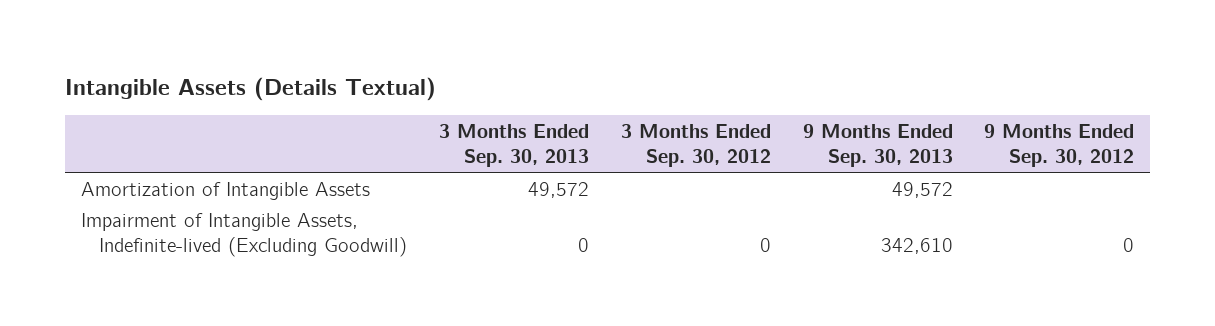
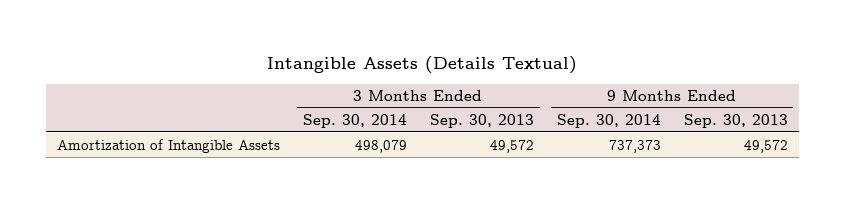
- | 3 Months Ended Sep. 30, 2013 | 3 Months Ended Sep. 30, 2012 | 9 Months Ended Sep. 30, 2013 | 9 Months Ended Sep. 30, 2012
+ | 3 Months Ended Sep. 30, 2014 | 3 Months Ended Sep. 30, 2013 | 9 Months Ended Sep. 30, 2014 | 9 Months Ended Sep. 30, 2013
- Impairment of Intangible Assets, Indefinite-lived (Excluding Goodwill) | 0 | 0 | 342,610 | 0

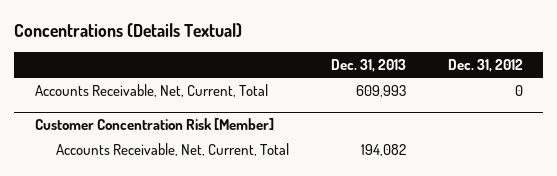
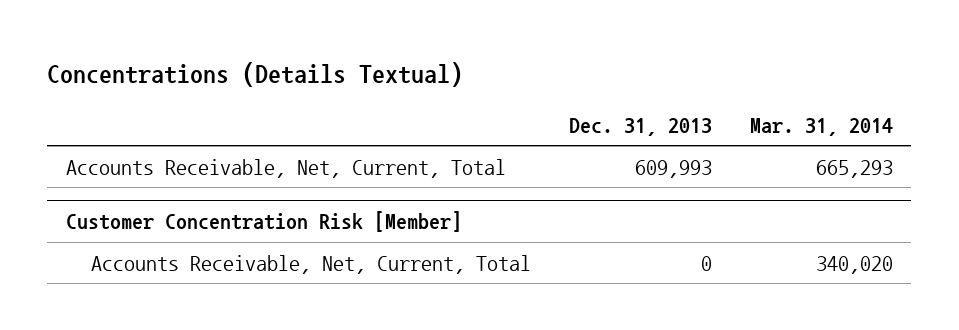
- | Dec. 31, 2013 | Dec. 31, 2012
+ | Dec. 31, 2013 | Mar. 31, 2014
@ Customer Concentration Risk [Member]
- Accounts Receivable, Net, Current, Total | 194,082 |
+ Accounts Receivable, Net, Current, Total | 0 | 340,020

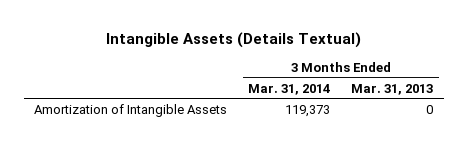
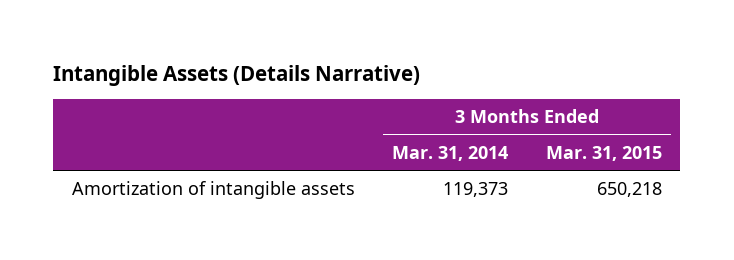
- Intangible Assets (Details Textual)
+ Intangible Assets (Details Narrative)
- | 3 Months Ended Mar. 31, 2014 | 3 Months Ended Mar. 31, 2013
+ | 3 Months Ended Mar. 31, 2014 | 3 Months Ended Mar. 31, 2015
- Amortization of Intangible Assets | 119,373 | 0
+ Amortization of intangible assets | 119,373 | 650,218

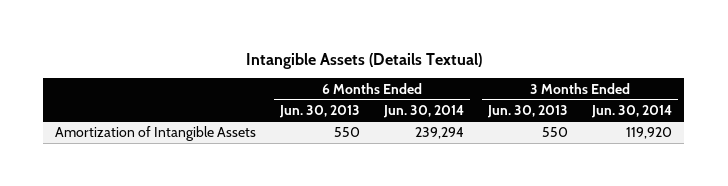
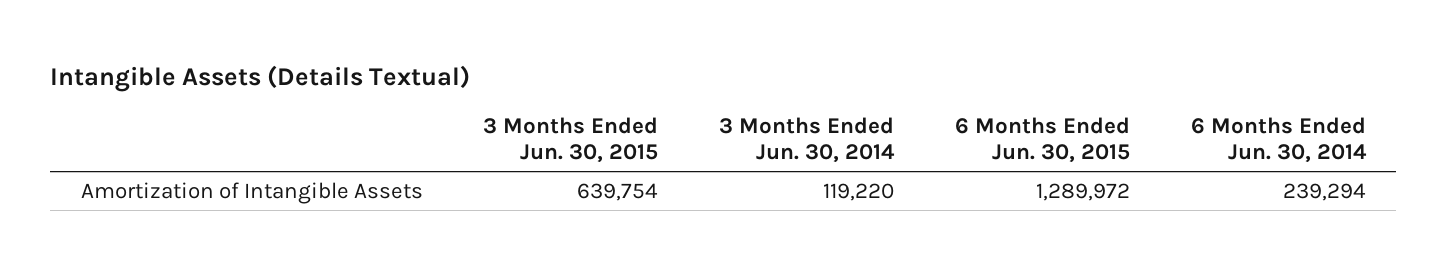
- | 6 Months Ended Jun. 30, 2013 | 6 Months Ended Jun. 30, 2014 | 3 Months Ended Jun. 30, 2013 | 3 Months Ended Jun. 30, 2014
+ | 3 Months Ended Jun. 30, 2015 | 3 Months Ended Jun. 30, 2014 | 6 Months Ended Jun. 30, 2015 | 6 Months Ended Jun. 30, 2014
- Amortization of Intangible Assets | 550 | 239,294 | 550 | 119,920
+ Amortization of Intangible Assets | 639,754 | 119,220 | 1,289,972 | 239,294

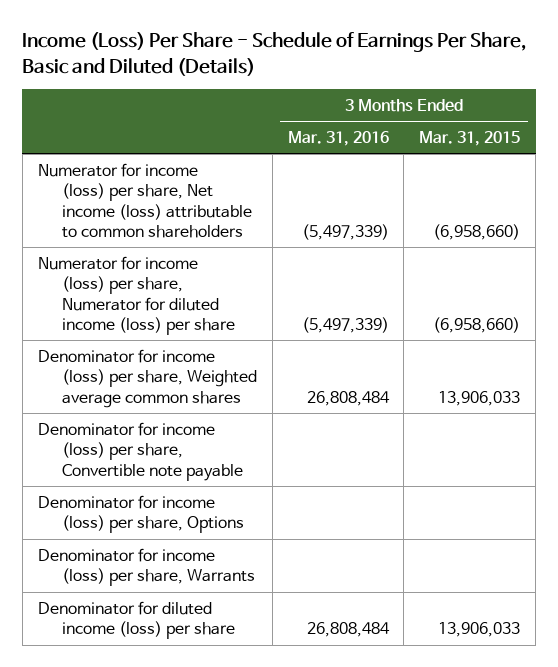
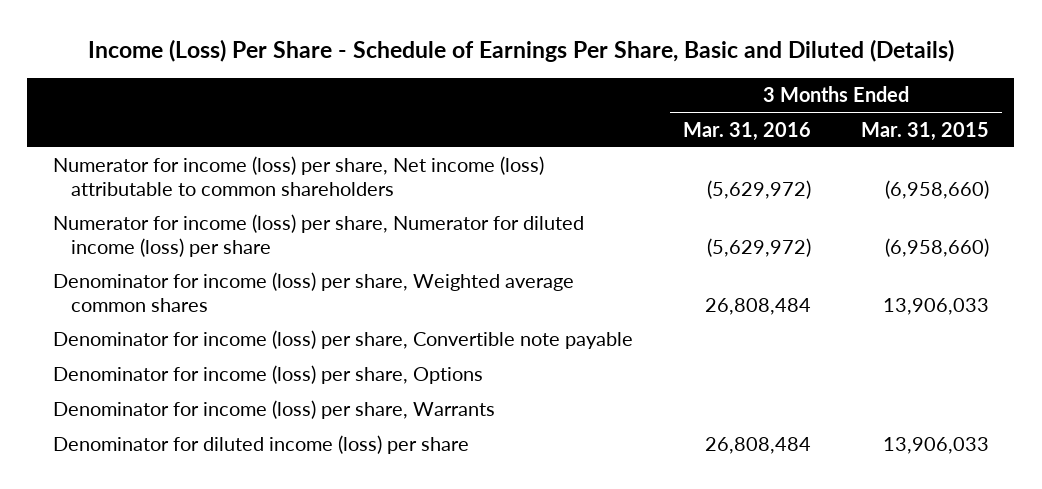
- Numerator for income (loss) per share, Net income (loss) attributable to common shareholders | (5,497,339) | (6,958,660)
- Numerator for income (loss) per share, Numerator for diluted income (loss) per share | (5,497,339) | (6,958,660)
+ Numerator for income (loss) per share, Net income (loss) attributable to common shareholders | (5,629,972) | (6,958,660)
+ Numerator for income (loss) per share, Numerator for diluted income (loss) per share | (5,629,972) | (6,958,660)

